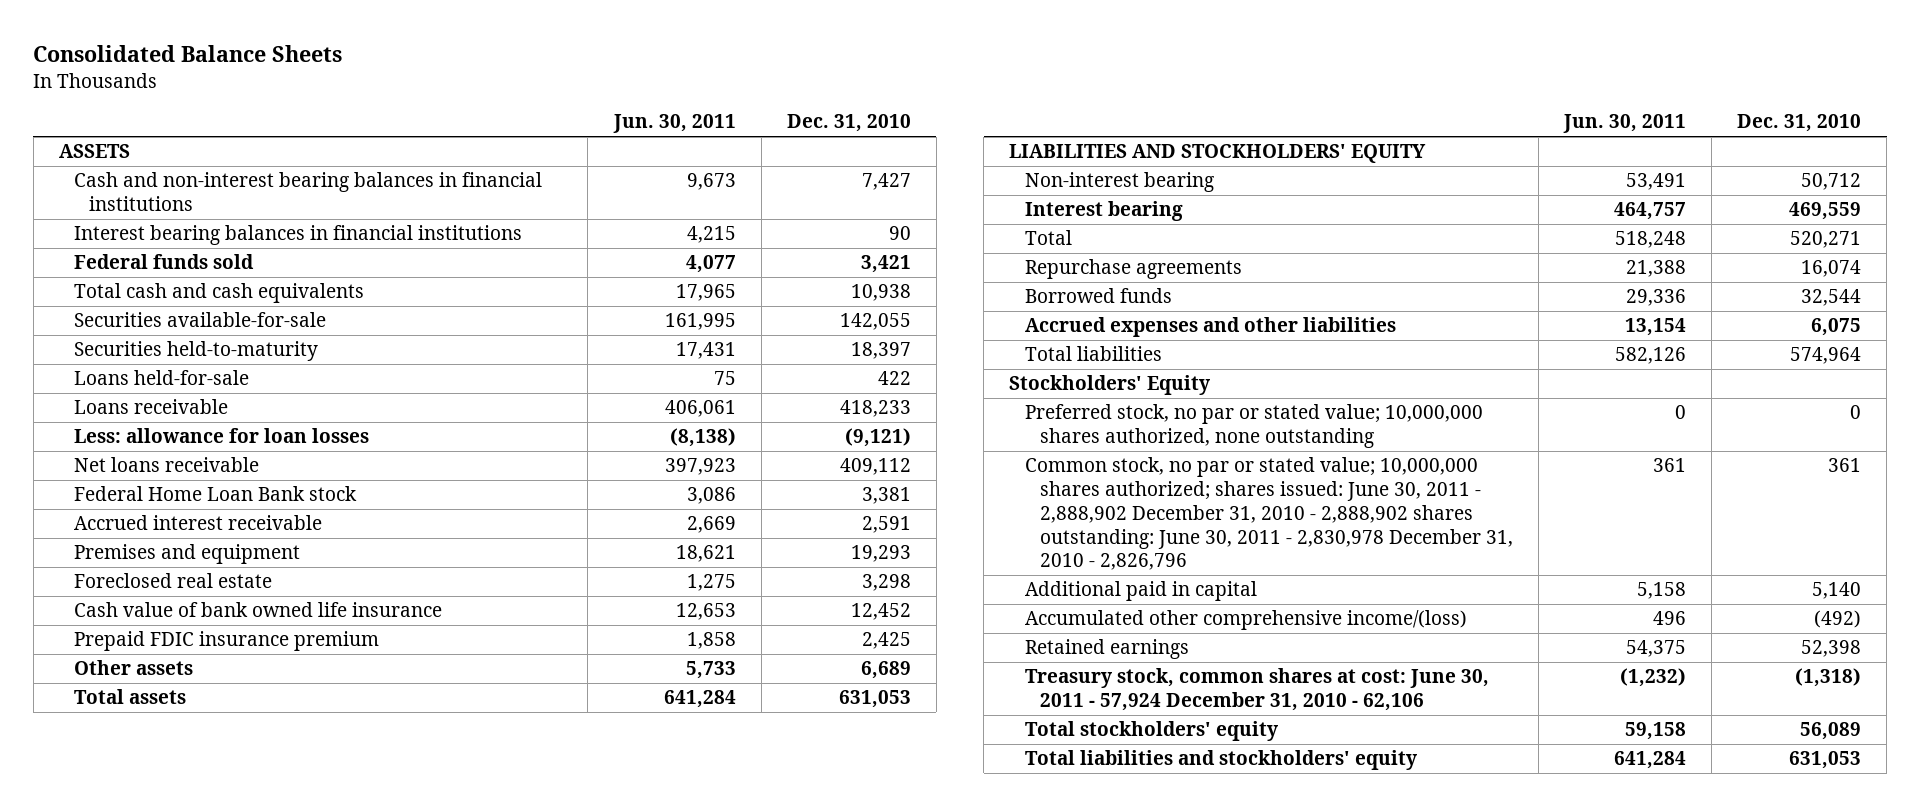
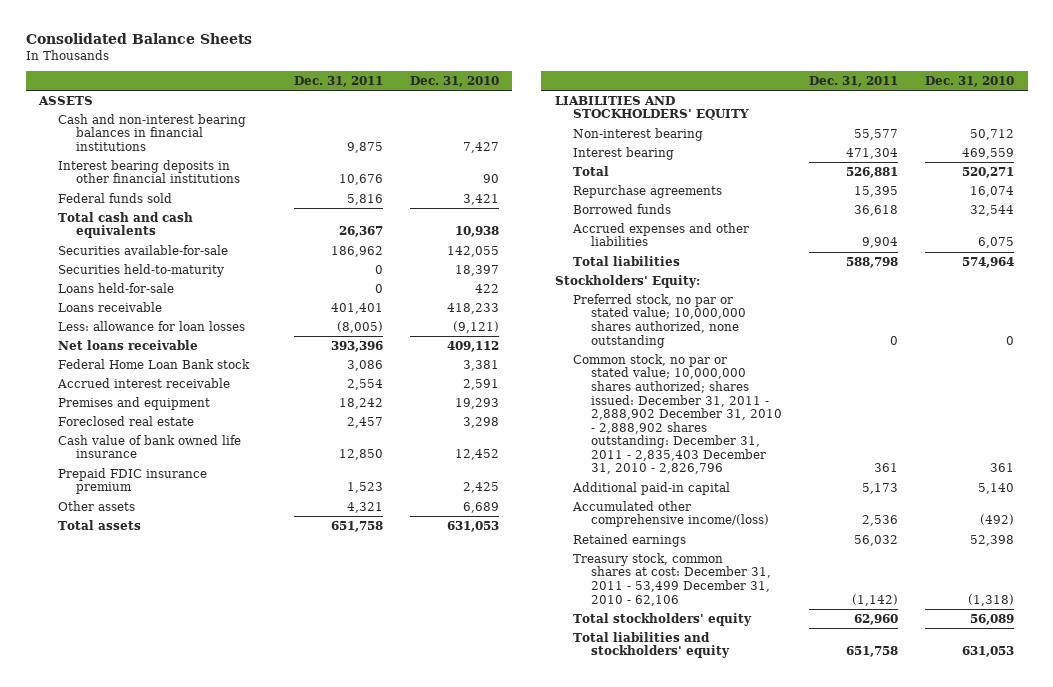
- | Jun. 30, 2011 | Dec. 31, 2010
+ | Dec. 31, 2011 | Dec. 31, 2010
- Interest bearing balances in financial institutions | 4,215 | 90
+ Interest bearing deposits in other financial institutions | 10,676 | 90
- Stockholders' Equity
+ Stockholders' Equity:
- Common stock, no par or stated value; 10,000,000 shares authorized; shares issued: June 30, 2011 - 2,888,902 December 31, 2010 - 2,888,902 shares outstanding: June 30, 2011 - 2,830,978 December 31, 2010 - 2,826,796 | 361 | 361
- Additional paid in capital | 5,158 | 5,140
+ Common stock, no par or stated value; 10,000,000 shares authorized; shares issued: December 31, 2011 - 2,888,902 December 31, 2010 - 2,888,902 shares outstanding: December 31, 2011 - 2,835,403 December 31, 2010 - 2,826,796 | 361 | 361
+ Additional paid-in capital | 5,173 | 5,140
- Treasury stock, common shares at cost: June 30, 2011 - 57,924 December 31, 2010 - 62,106 | (1,232) | (1,318)
+ Treasury stock, common shares at cost: December 31, 2011 - 53,499 December 31, 2010 - 62,106 | (1,142) | (1,318)

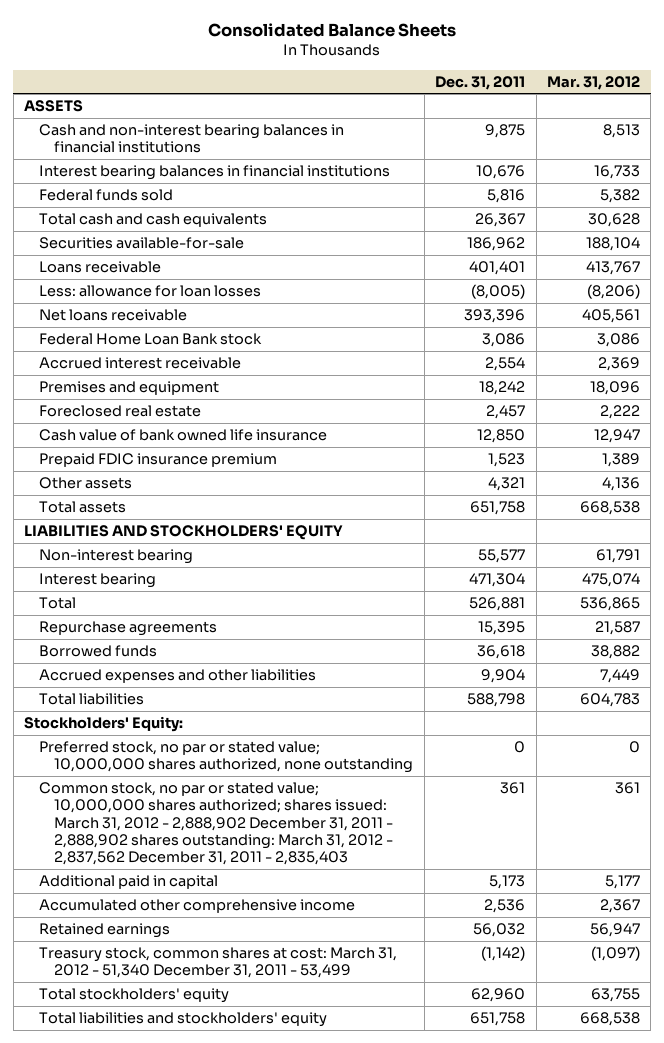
- | Dec. 31, 2011 | Dec. 31, 2010
+ | Dec. 31, 2011 | Mar. 31, 2012
- Interest bearing deposits in other financial institutions | 10,676 | 90
+ Interest bearing balances in financial institutions | 10,676 | 16,733
- Securities held-to-maturity | 0 | 18,397
- Loans held-for-sale | 0 | 422
- Common stock, no par or stated value; 10,000,000 shares authorized; shares issued: December 31, 2011 - 2,888,902 December 31, 2010 - 2,888,902 shares outstanding: December 31, 2011 - 2,835,403 December 31, 2010 - 2,826,796 | 361 | 361
- Additional paid-in capital | 5,173 | 5,140
- Accumulated other comprehensive income/(loss) | 2,536 | (492)
+ Common stock, no par or stated value; 10,000,000 shares authorized; shares issued: March 31, 2012 - 2,888,902 December 31, 2011 - 2,888,902 shares outstanding: March 31, 2012 - 2,837,562 December 31, 2011 - 2,835,403 | 361 | 361
+ Additional paid in capital | 5,173 | 5,177
+ Accumulated other comprehensive income | 2,536 | 2,367
- Treasury stock, common shares at cost: December 31, 2011 - 53,499 December 31, 2010 - 62,106 | (1,142) | (1,318)
+ Treasury stock, common shares at cost: March 31, 2012 - 51,340 December 31, 2011 - 53,499 | (1,142) | (1,097)

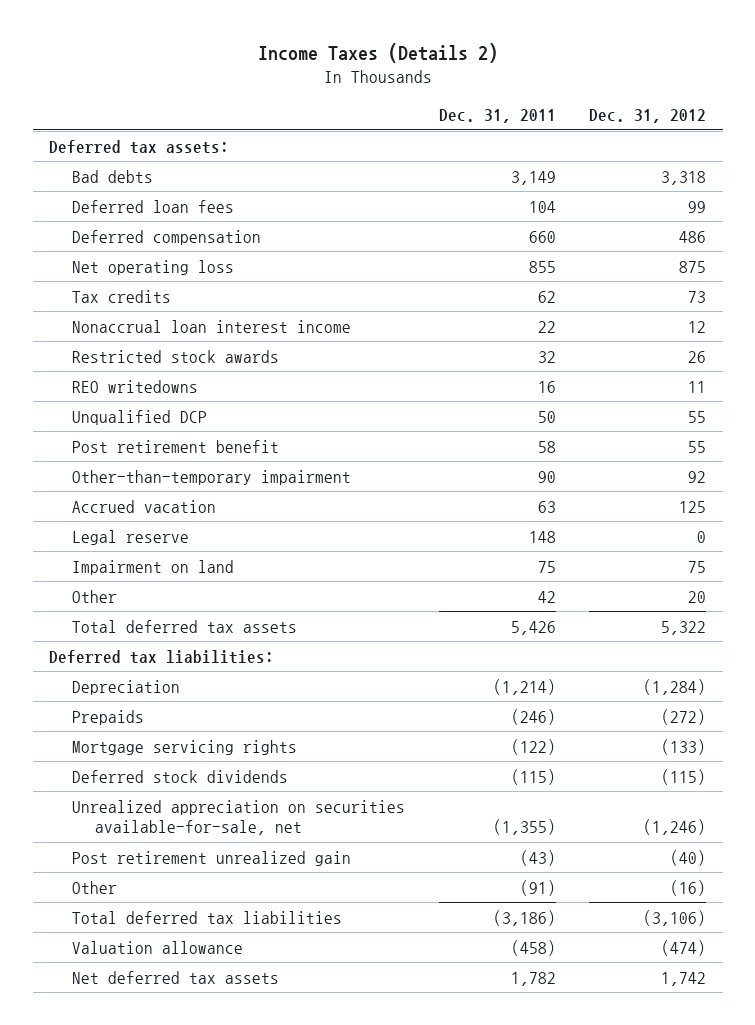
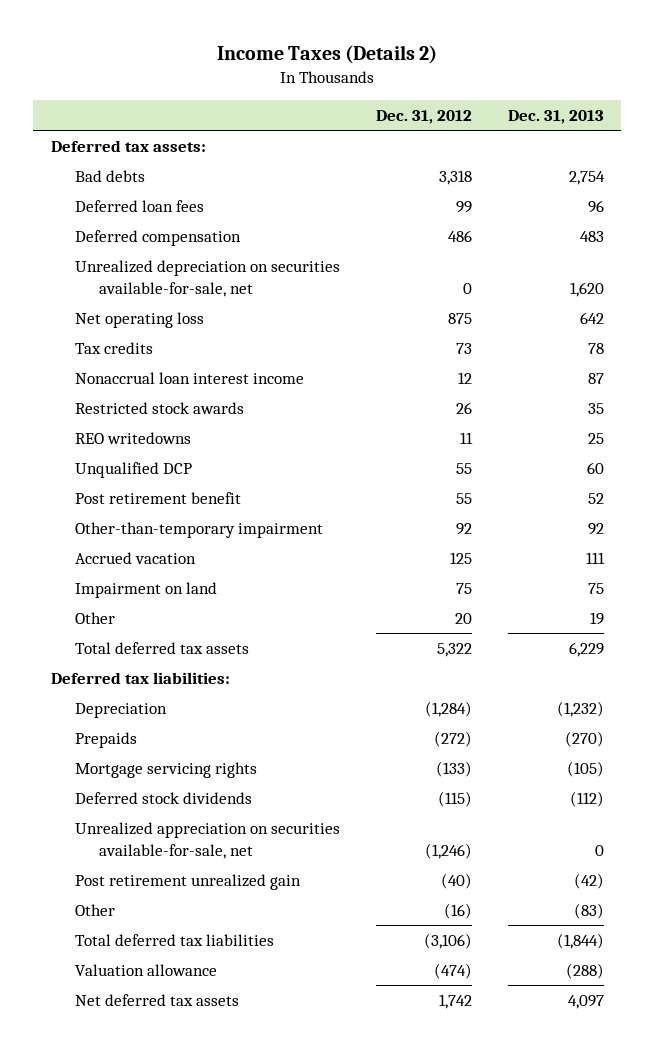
- | Dec. 31, 2011 | Dec. 31, 2012
+ | Dec. 31, 2012 | Dec. 31, 2013
+ Unrealized depreciation on securities available-for-sale, net | 0 | 1,620
- Legal reserve | 148 | 0

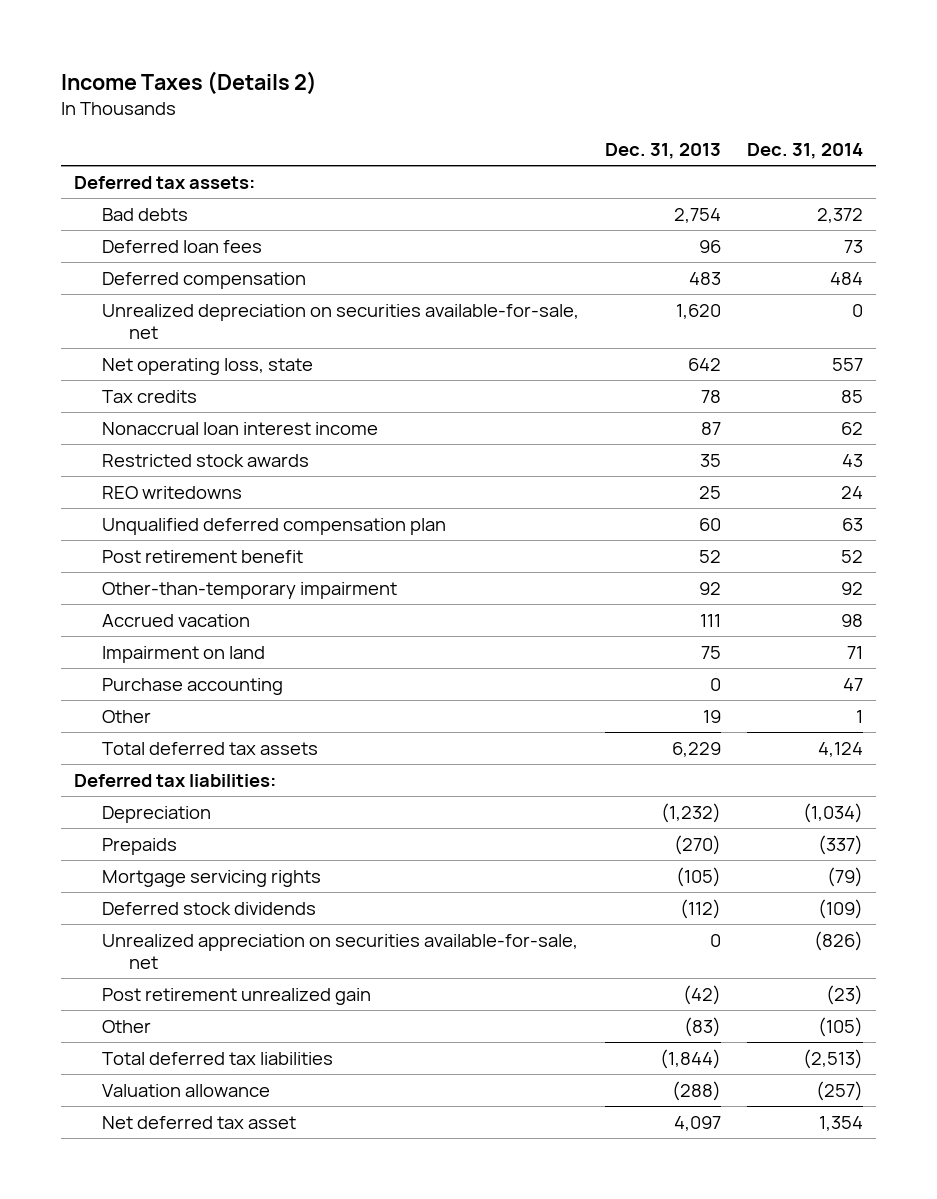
- | Dec. 31, 2012 | Dec. 31, 2013
+ | Dec. 31, 2013 | Dec. 31, 2014
- Net operating loss | 875 | 642
+ Net operating loss, state | 642 | 557
- Unqualified DCP | 55 | 60
+ Unqualified deferred compensation plan | 60 | 63
+ Purchase accounting | 0 | 47
- Net deferred tax assets | 1,742 | 4,097
+ Net deferred tax asset | 4,097 | 1,354

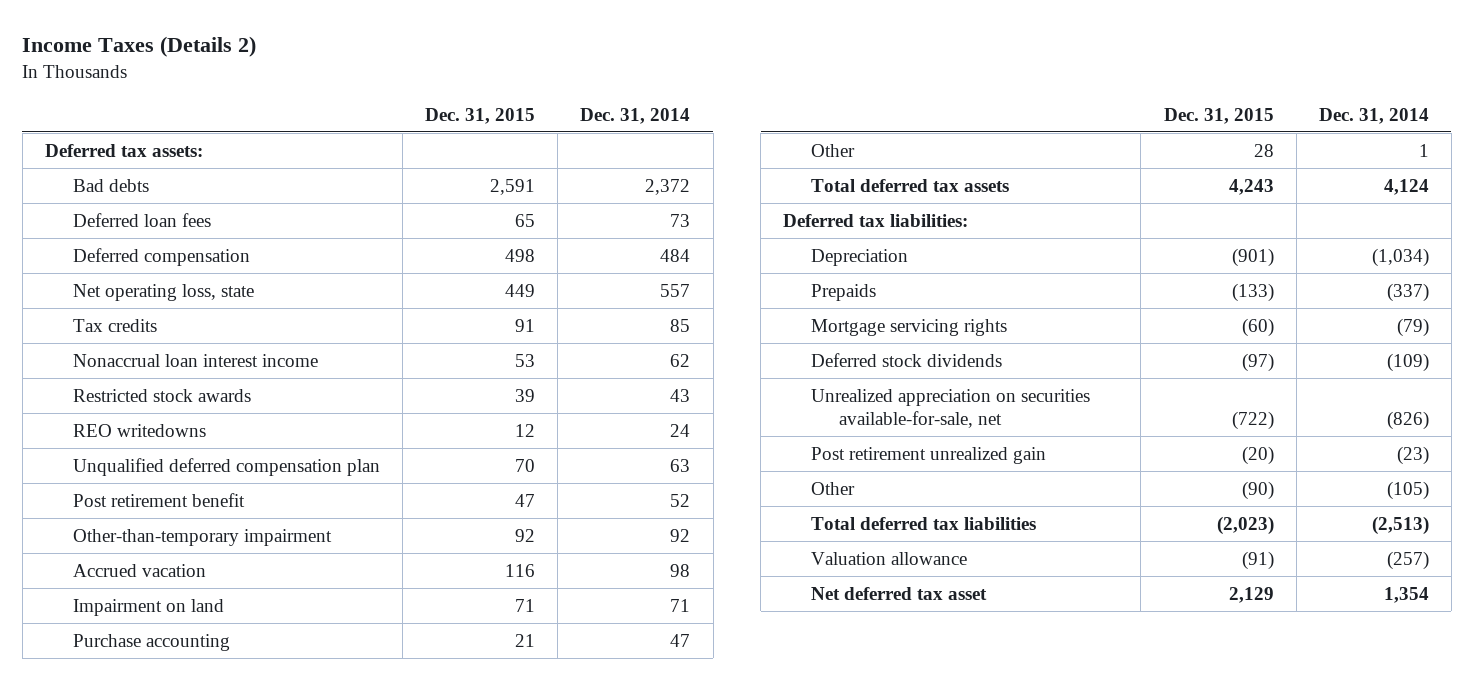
- | Dec. 31, 2013 | Dec. 31, 2014
+ | Dec. 31, 2015 | Dec. 31, 2014
- Unrealized depreciation on securities available-for-sale, net | 1,620 | 0

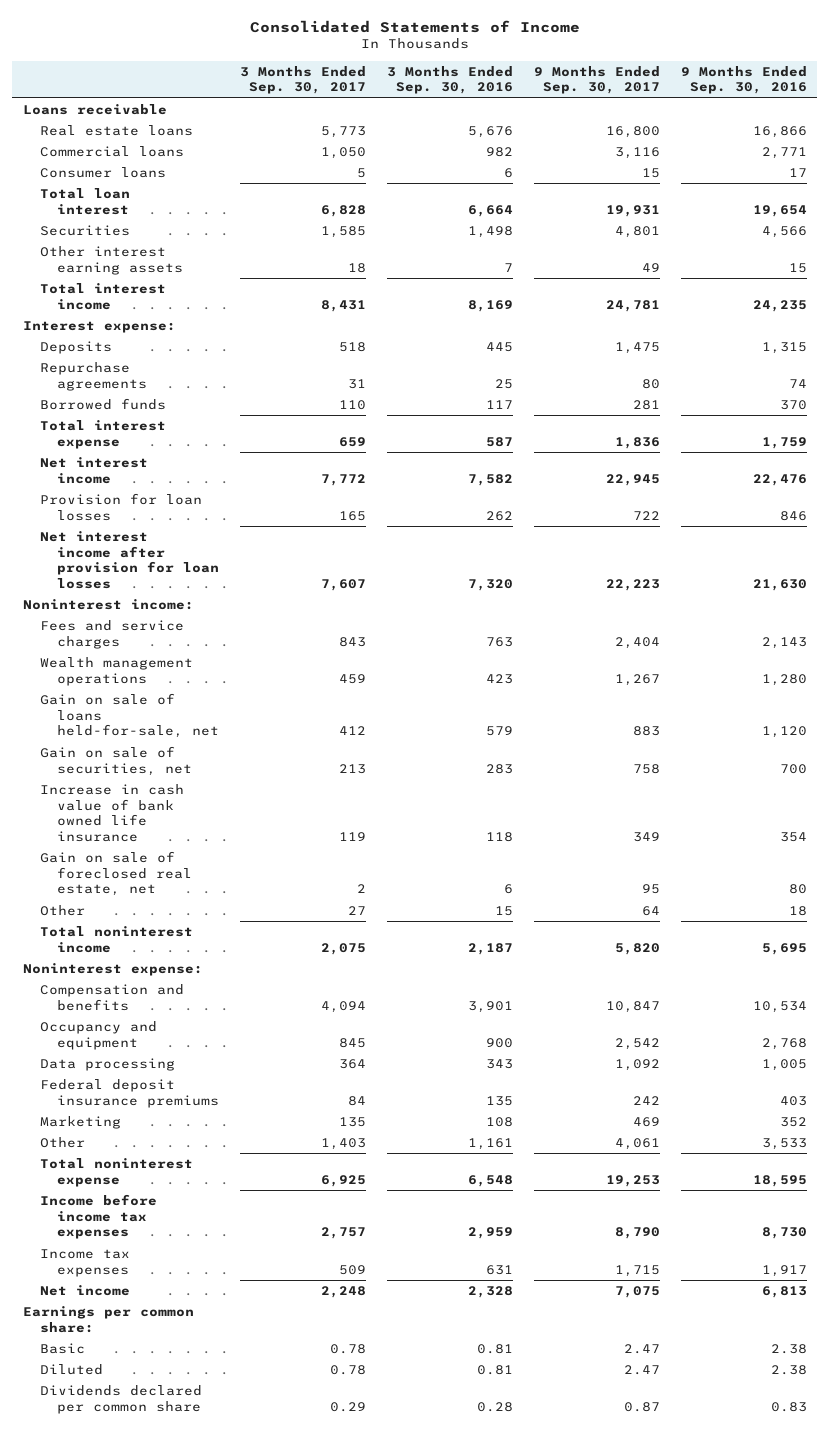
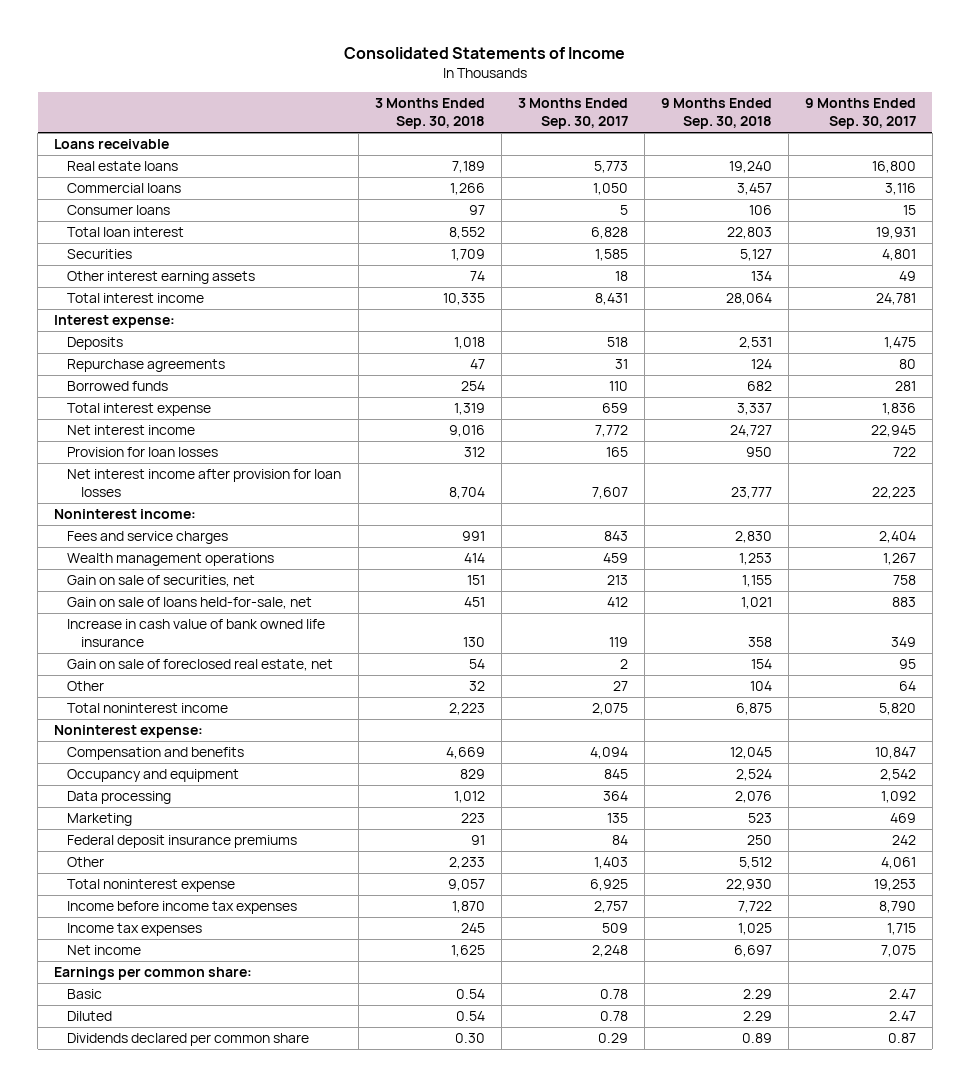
- | 3 Months Ended Sep. 30, 2017 | 3 Months Ended Sep. 30, 2016 | 9 Months Ended Sep. 30, 2017 | 9 Months Ended Sep. 30, 2016
+ | 3 Months Ended Sep. 30, 2018 | 3 Months Ended Sep. 30, 2017 | 9 Months Ended Sep. 30, 2018 | 9 Months Ended Sep. 30, 2017
moved down: Gain on sale of loans held-for-sale, net | 451 | 412 | 1,021 | 883
moved down: Federal deposit insurance premiums | 91 | 84 | 250 | 242

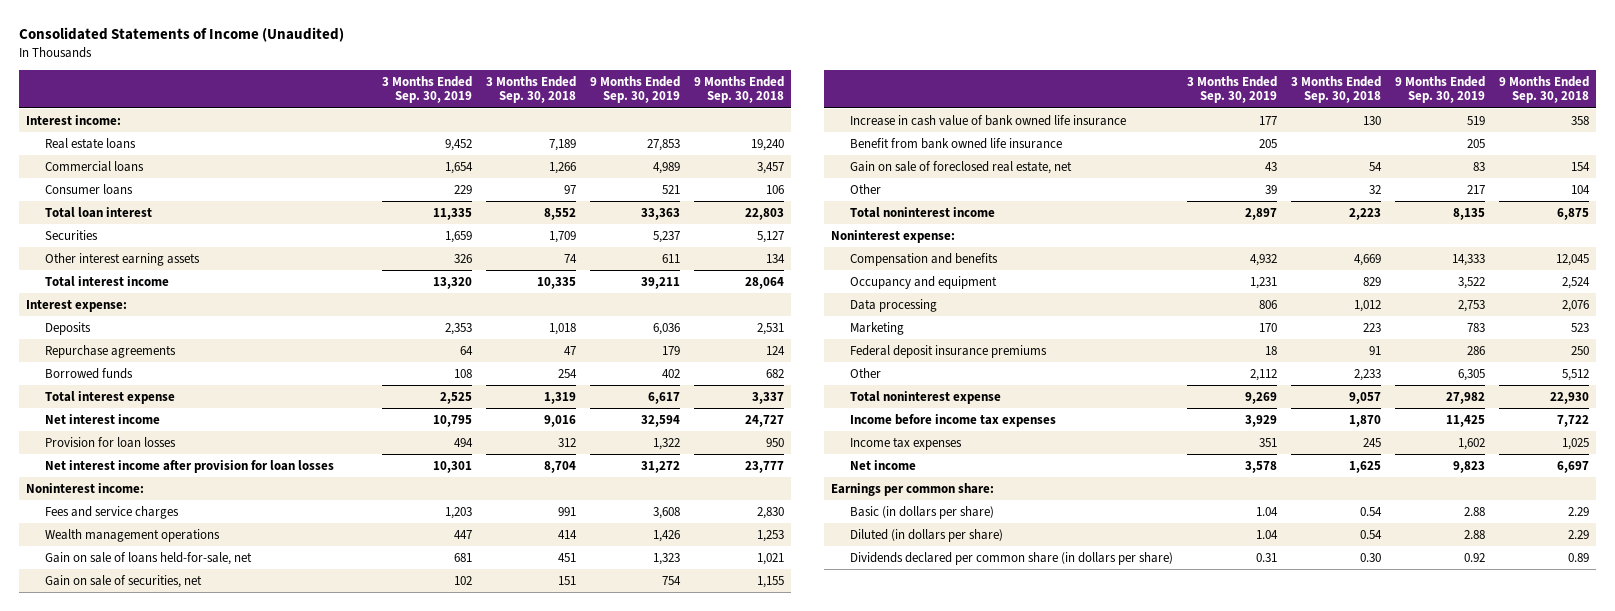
- Consolidated Statements of Income
+ Consolidated Statements of Income (Unaudited)
- | 3 Months Ended Sep. 30, 2018 | 3 Months Ended Sep. 30, 2017 | 9 Months Ended Sep. 30, 2018 | 9 Months Ended Sep. 30, 2017
+ | 3 Months Ended Sep. 30, 2019 | 3 Months Ended Sep. 30, 2018 | 9 Months Ended Sep. 30, 2019 | 9 Months Ended Sep. 30, 2018
- Loans receivable
+ Interest income:
moved down: Gain on sale of securities, net | 102 | 151 | 754 | 1,155
+ Benefit from bank owned life insurance | 205 | | 205 |
- Basic | 0.54 | 0.78 | 2.29 | 2.47
- Diluted | 0.54 | 0.78 | 2.29 | 2.47
- Dividends declared per common share | 0.30 | 0.29 | 0.89 | 0.87
+ Basic (in dollars per share) | 1.04 | 0.54 | 2.88 | 2.29
+ Diluted (in dollars per share) | 1.04 | 0.54 | 2.88 | 2.29
+ Dividends declared per common share (in dollars per share) | 0.31 | 0.30 | 0.92 | 0.89

